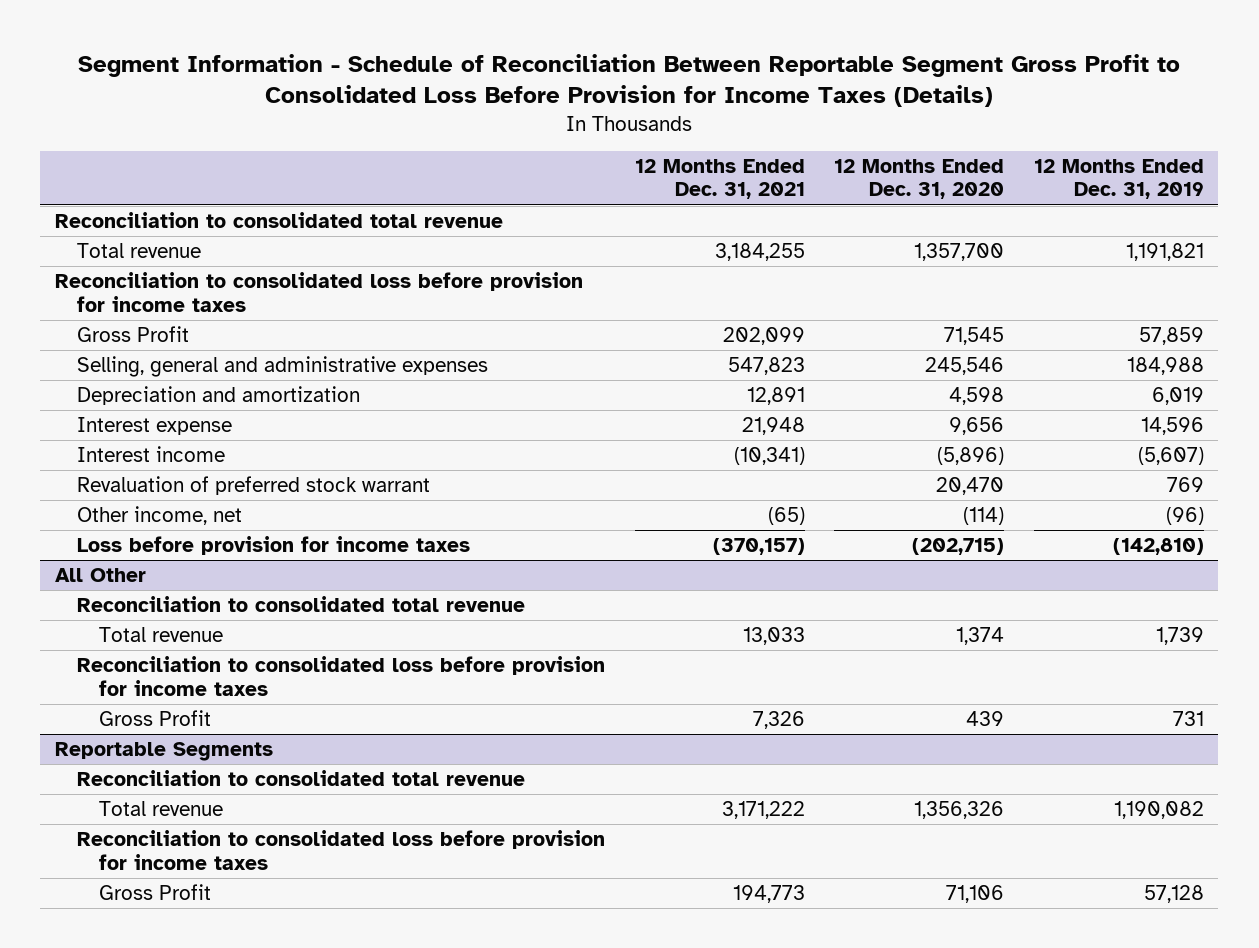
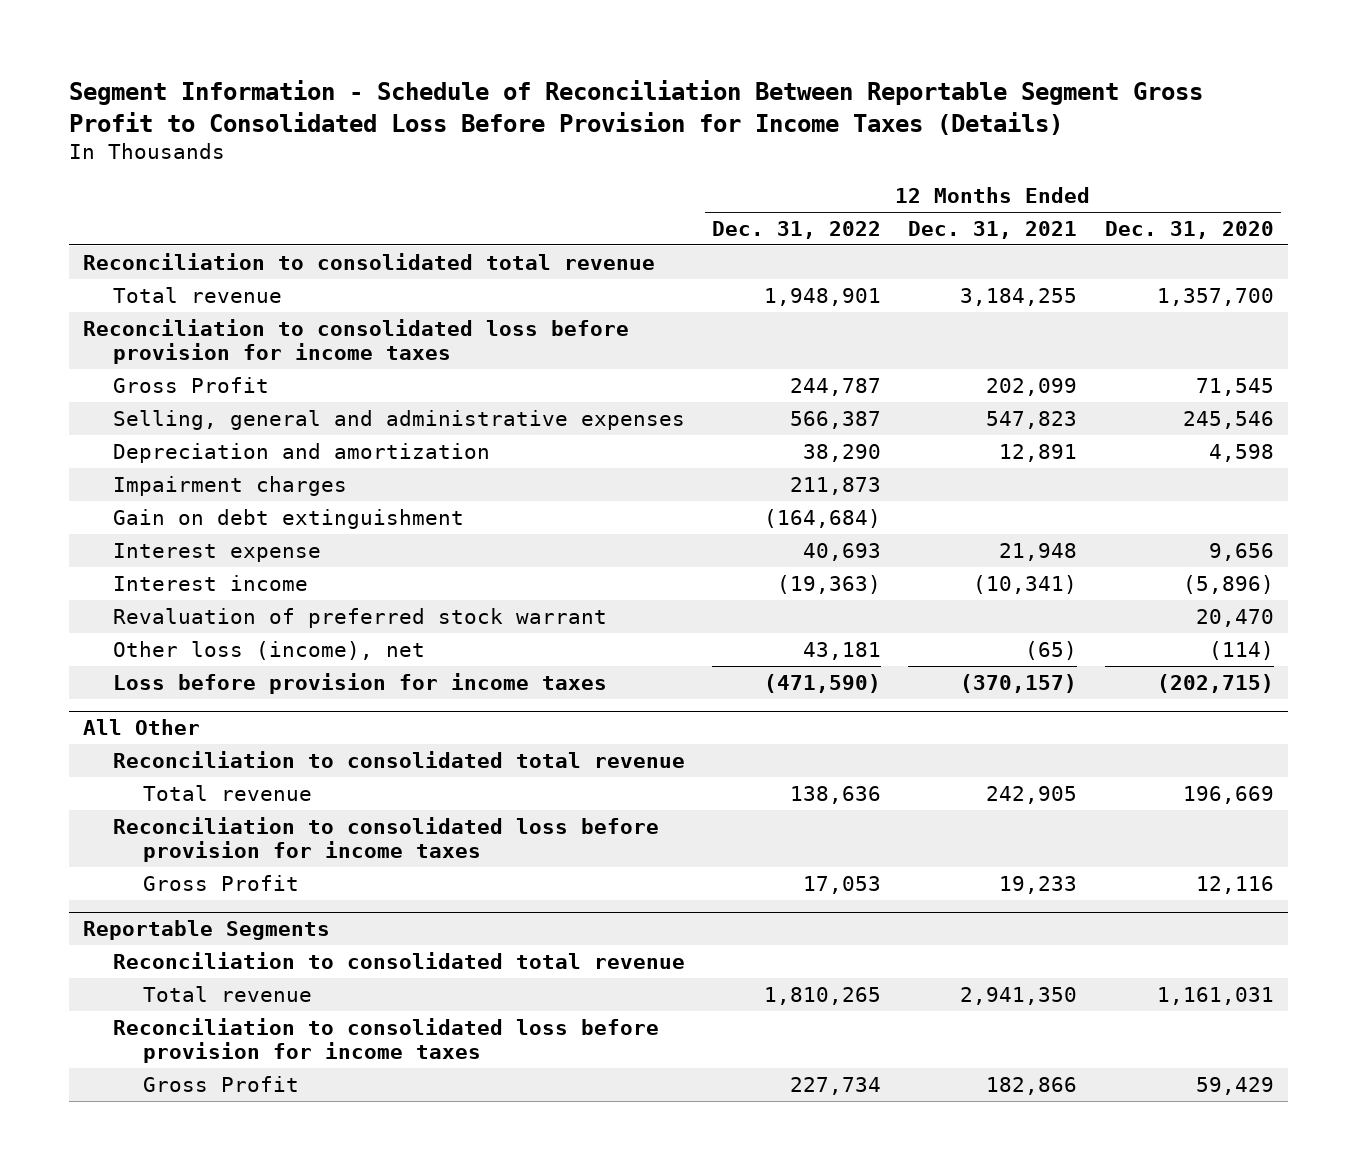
- | 12 Months Ended Dec. 31, 2021 | 12 Months Ended Dec. 31, 2020 | 12 Months Ended Dec. 31, 2019
+ | 12 Months Ended Dec. 31, 2022 | 12 Months Ended Dec. 31, 2021 | 12 Months Ended Dec. 31, 2020
+ Impairment charges | 211,873 | |
+ Gain on debt extinguishment | (164,684) | |
- Other income, net | (65) | (114) | (96)
+ Other loss (income), net | 43,181 | (65) | (114)
@ All Other
- Total revenue | 13,033 | 1,374 | 1,739
+ Total revenue | 138,636 | 242,905 | 196,669
- Gross Profit | 7,326 | 439 | 731
+ Gross Profit | 17,053 | 19,233 | 12,116
@ Reportable Segments
- Total revenue | 3,171,222 | 1,356,326 | 1,190,082
+ Total revenue | 1,810,265 | 2,941,350 | 1,161,031
- Gross Profit | 194,773 | 71,106 | 57,128
+ Gross Profit | 227,734 | 182,866 | 59,429

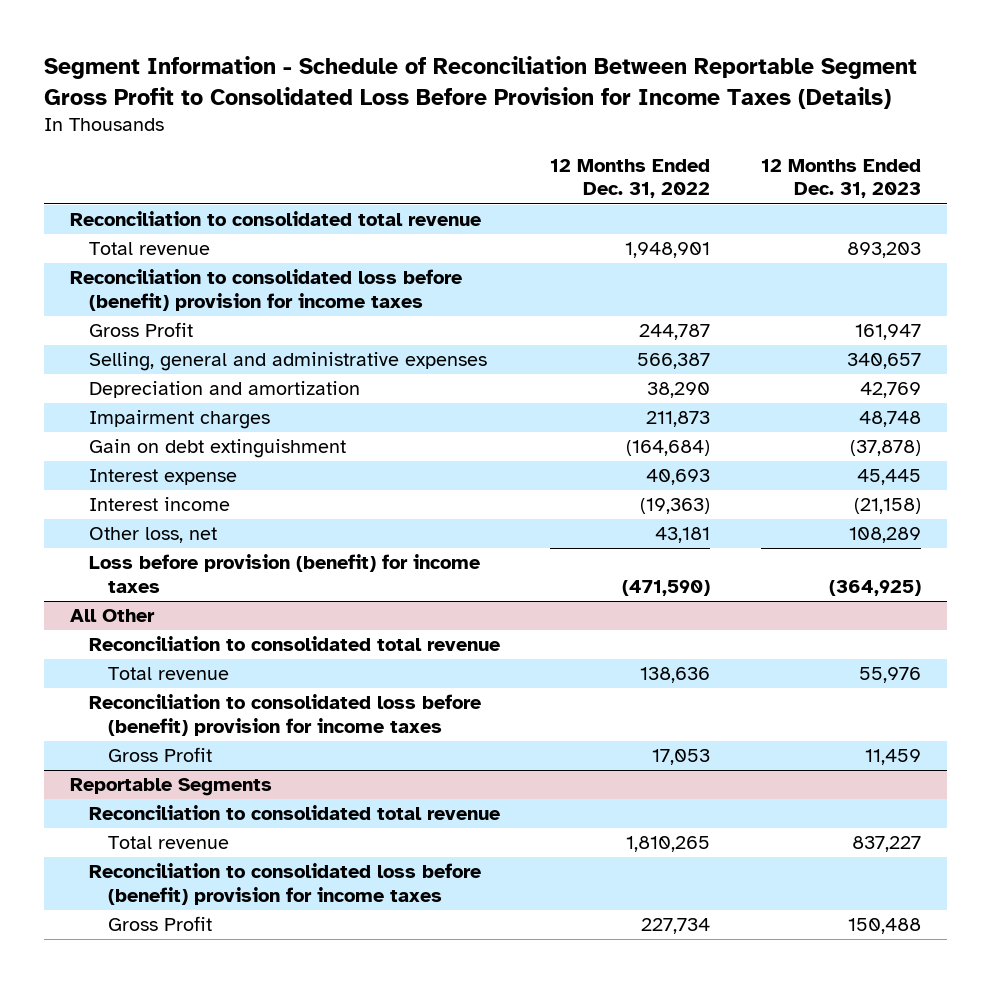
- | 12 Months Ended Dec. 31, 2022 | 12 Months Ended Dec. 31, 2021 | 12 Months Ended Dec. 31, 2020
+ | 12 Months Ended Dec. 31, 2022 | 12 Months Ended Dec. 31, 2023
- Reconciliation to consolidated loss before provision for income taxes
+ Reconciliation to consolidated loss before (benefit) provision for income taxes
- Revaluation of preferred stock warrant | | | 20,470
- Other loss (income), net | 43,181 | (65) | (114)
- Loss before provision for income taxes | (471,590) | (370,157) | (202,715)
+ Other loss, net | 43,181 | 108,289
+ Loss before provision (benefit) for income taxes | (471,590) | (364,925)
@ All Other
- Reconciliation to consolidated loss before provision for income taxes
+ Reconciliation to consolidated loss before (benefit) provision for income taxes
@ Reportable Segments
- Reconciliation to consolidated loss before provision for income taxes
+ Reconciliation to consolidated loss before (benefit) provision for income taxes

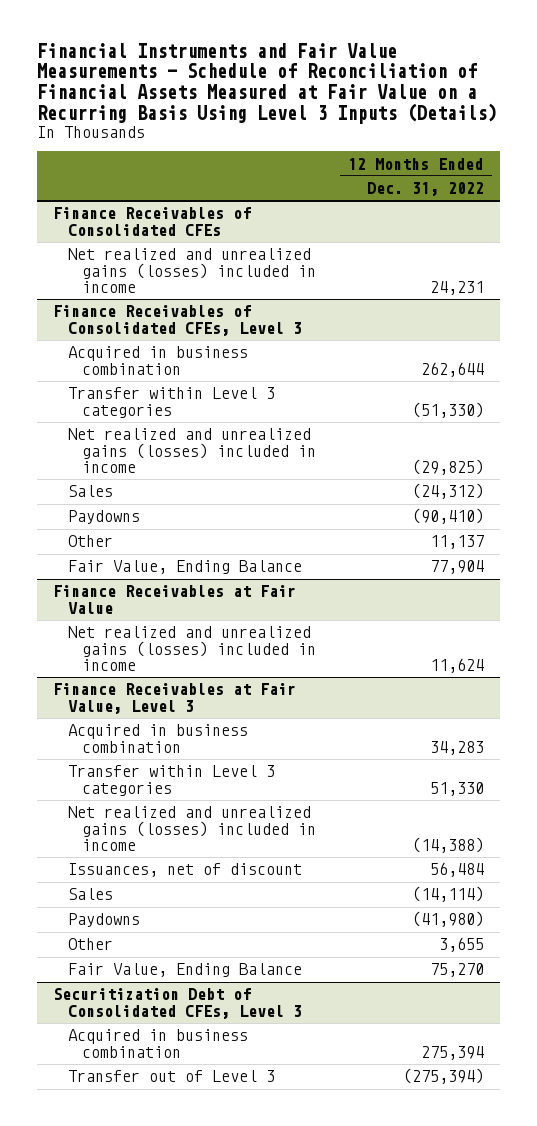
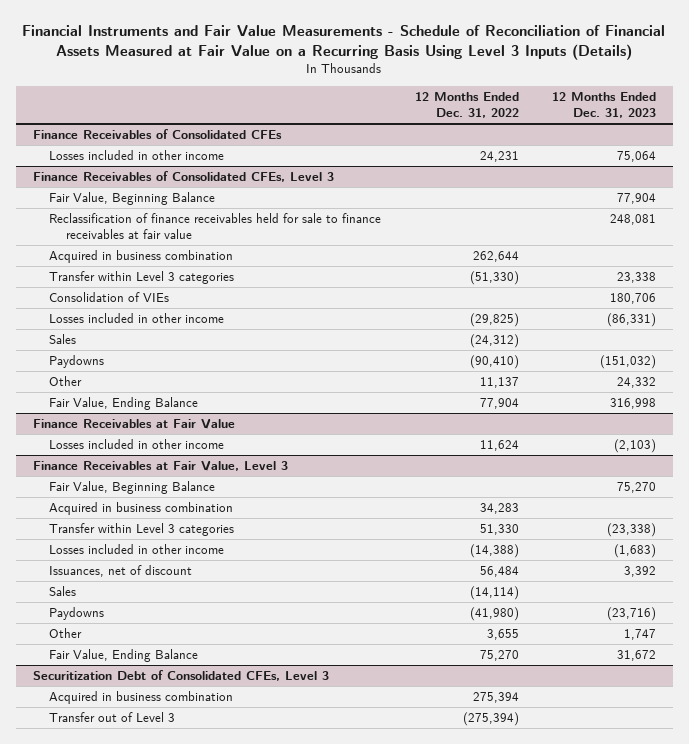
- | 12 Months Ended Dec. 31, 2022
+ | 12 Months Ended Dec. 31, 2022 | 12 Months Ended Dec. 31, 2023
@ Finance Receivables of Consolidated CFEs
- Net realized and unrealized gains (losses) included in income | 24,231
+ Losses included in other income | 24,231 | 75,064
@ Finance Receivables of Consolidated CFEs, Level 3
+ Fair Value, Beginning Balance | | 77,904
+ Reclassification of finance receivables held for sale to finance receivables at fair value | | 248,081
- Net realized and unrealized gains (losses) included in income | (29,825)
+ Consolidation of VIEs | | 180,706
+ Losses included in other income | (29,825) | (86,331)
@ Finance Receivables at Fair Value
- Net realized and unrealized gains (losses) included in income | 11,624
+ Losses included in other income | 11,624 | (2,103)
@ Finance Receivables at Fair Value, Level 3
+ Fair Value, Beginning Balance | | 75,270
- Net realized and unrealized gains (losses) included in income | (14,388)
+ Losses included in other income | (14,388) | (1,683)

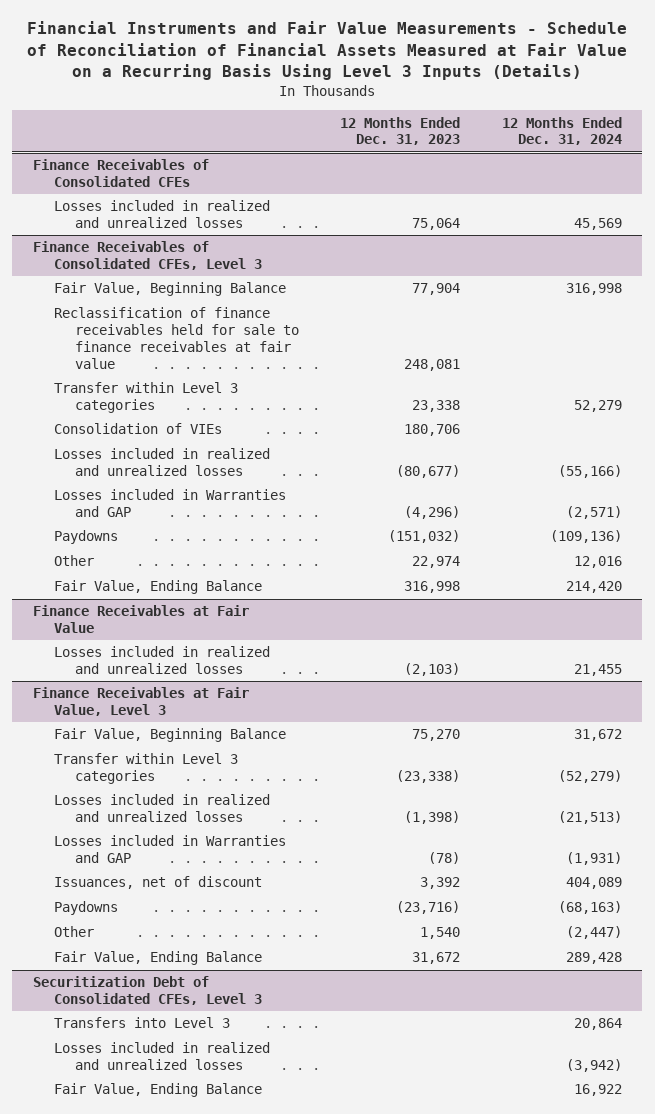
- | 12 Months Ended Dec. 31, 2022 | 12 Months Ended Dec. 31, 2023
+ | 12 Months Ended Dec. 31, 2023 | 12 Months Ended Dec. 31, 2024
@ Finance Receivables of Consolidated CFEs
- Losses included in other income | 24,231 | 75,064
+ Losses included in realized and unrealized losses | 75,064 | 45,569
@ Finance Receivables of Consolidated CFEs, Level 3
- Acquired in business combination | 262,644 |
- Losses included in other income | (29,825) | (86,331)
- Sales | (24,312) |
+ Losses included in realized and unrealized losses | (80,677) | (55,166)
+ Losses included in Warranties and GAP | (4,296) | (2,571)
- Other | 11,137 | 24,332
+ Other | 22,974 | 12,016
@ Finance Receivables at Fair Value
- Losses included in other income | 11,624 | (2,103)
+ Losses included in realized and unrealized losses | (2,103) | 21,455
@ Finance Receivables at Fair Value, Level 3
- Acquired in business combination | 34,283 |
- Losses included in other income | (14,388) | (1,683)
+ Losses included in realized and unrealized losses | (1,398) | (21,513)
+ Losses included in Warranties and GAP | (78) | (1,931)
- Sales | (14,114) |
- Other | 3,655 | 1,747
+ Other | 1,540 | (2,447)
@ Securitization Debt of Consolidated CFEs, Level 3
- Acquired in business combination | 275,394 |
- Transfer out of Level 3 | (275,394) |
+ Transfers into Level 3 | | 20,864
+ Losses included in realized and unrealized losses | | (3,942)
+ Fair Value, Ending Balance | | 16,922

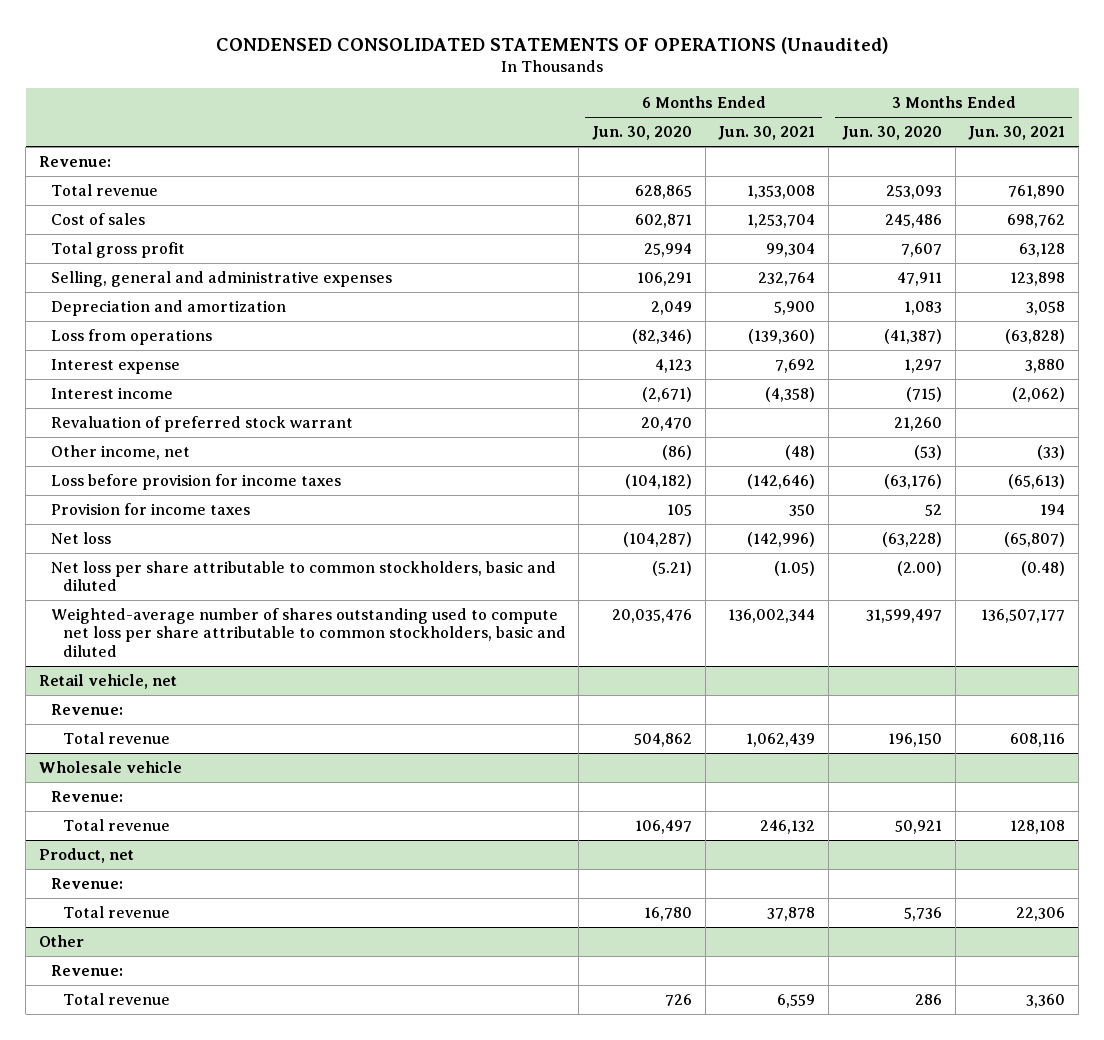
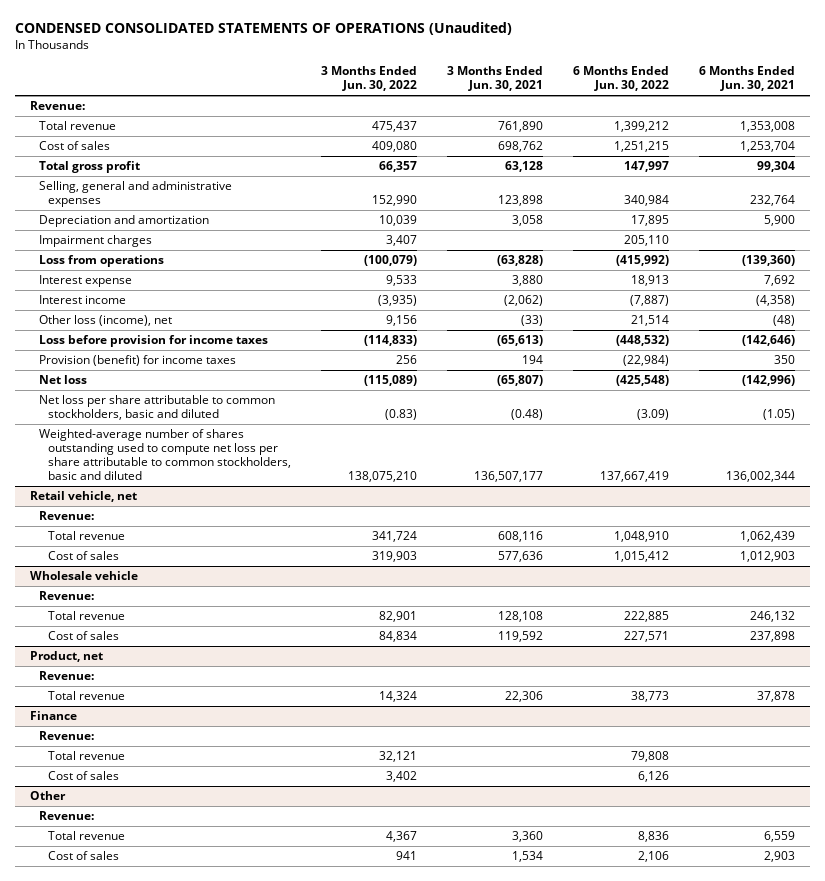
- | 6 Months Ended Jun. 30, 2020 | 6 Months Ended Jun. 30, 2021 | 3 Months Ended Jun. 30, 2020 | 3 Months Ended Jun. 30, 2021
+ | 3 Months Ended Jun. 30, 2022 | 3 Months Ended Jun. 30, 2021 | 6 Months Ended Jun. 30, 2022 | 6 Months Ended Jun. 30, 2021
+ Impairment charges | 3,407 | | 205,110 |
- Revaluation of preferred stock warrant | 20,470 | | 21,260 |
- Other income, net | (86) | (48) | (53) | (33)
+ Other loss (income), net | 9,156 | (33) | 21,514 | (48)
- Provision for income taxes | 105 | 350 | 52 | 194
+ Provision (benefit) for income taxes | 256 | 194 | (22,984) | 350
@ Retail vehicle, net
+ Cost of sales | 319,903 | 577,636 | 1,015,412 | 1,012,903
@ Wholesale vehicle
+ Cost of sales | 84,834 | 119,592 | 227,571 | 237,898
+ Finance
+ Revenue:
+ Total revenue | 32,121 | | 79,808 |
+ Cost of sales | 3,402 | | 6,126 |
@ Other
+ Cost of sales | 941 | 1,534 | 2,106 | 2,903

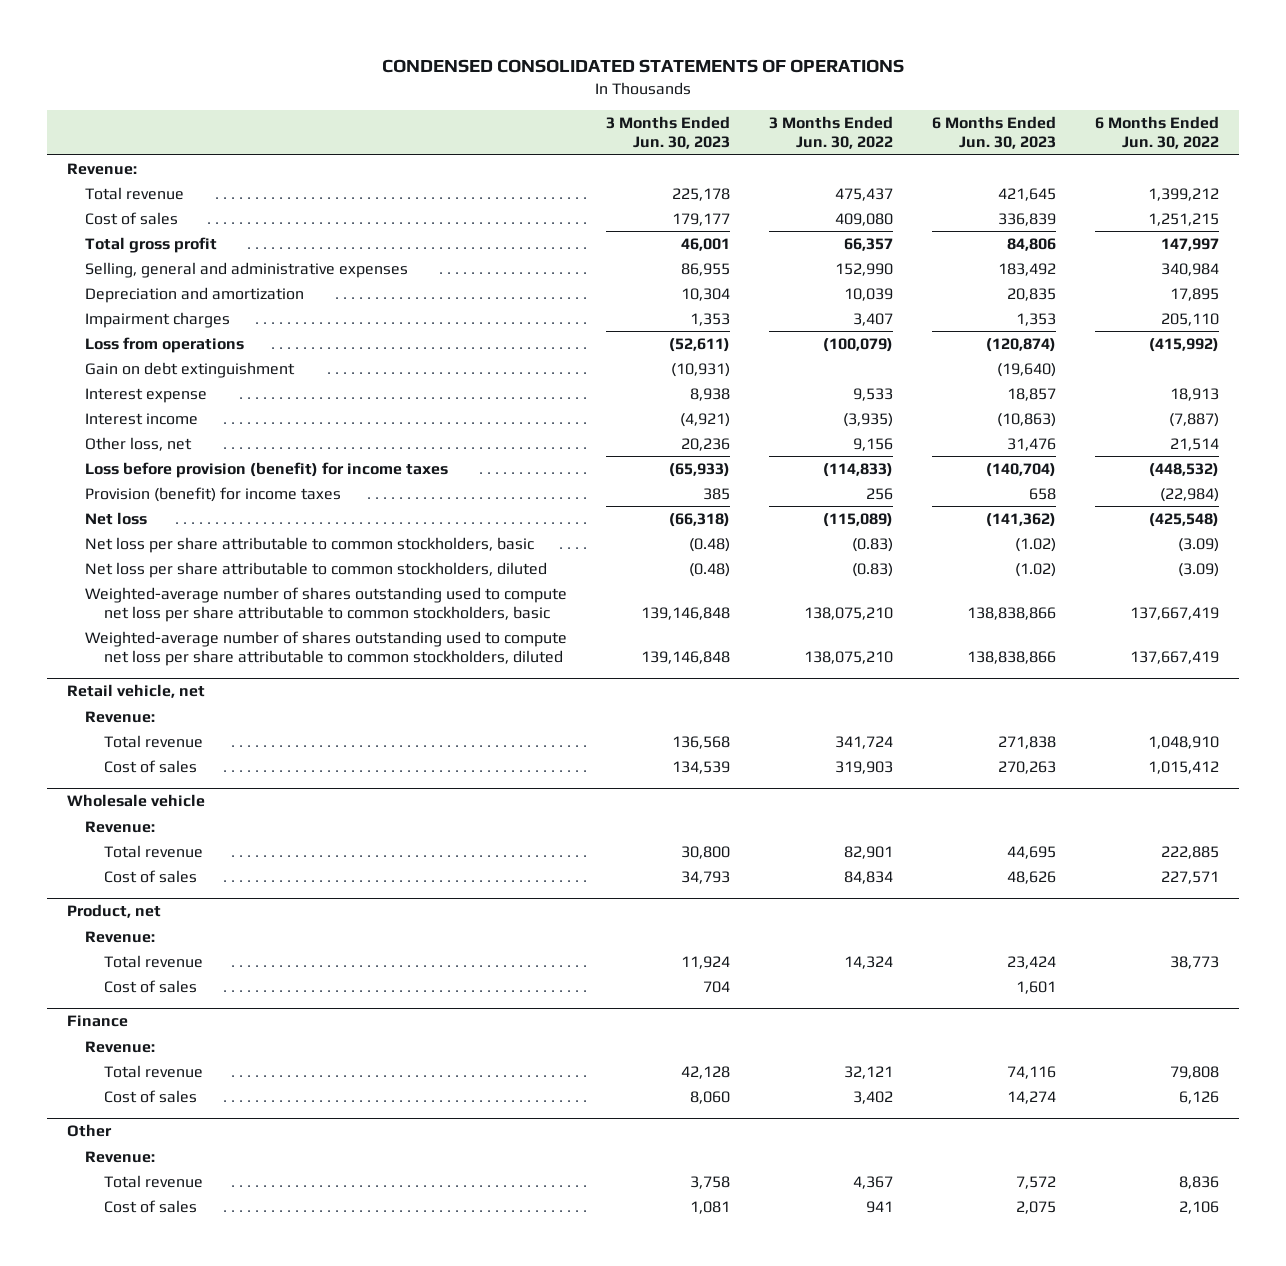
- CONDENSED CONSOLIDATED STATEMENTS OF OPERATIONS (Unaudited)
+ CONDENSED CONSOLIDATED STATEMENTS OF OPERATIONS
- | 3 Months Ended Jun. 30, 2022 | 3 Months Ended Jun. 30, 2021 | 6 Months Ended Jun. 30, 2022 | 6 Months Ended Jun. 30, 2021
+ | 3 Months Ended Jun. 30, 2023 | 3 Months Ended Jun. 30, 2022 | 6 Months Ended Jun. 30, 2023 | 6 Months Ended Jun. 30, 2022
+ Gain on debt extinguishment | (10,931) | | (19,640) |
- Other loss (income), net | 9,156 | (33) | 21,514 | (48)
- Loss before provision for income taxes | (114,833) | (65,613) | (448,532) | (142,646)
+ Other loss, net | 20,236 | 9,156 | 31,476 | 21,514
+ Loss before provision (benefit) for income taxes | (65,933) | (114,833) | (140,704) | (448,532)
- Net loss per share attributable to common stockholders, basic and diluted | (0.83) | (0.48) | (3.09) | (1.05)
- Weighted-average number of shares outstanding used to compute net loss per share attributable to common stockholders, basic and diluted | 138,075,210 | 136,507,177 | 137,667,419 | 136,002,344
+ Net loss per share attributable to common stockholders, basic | (0.48) | (0.83) | (1.02) | (3.09)
+ Net loss per share attributable to common stockholders, diluted | (0.48) | (0.83) | (1.02) | (3.09)
+ Weighted-average number of shares outstanding used to compute net loss per share attributable to common stockholders, basic | 139,146,848 | 138,075,210 | 138,838,866 | 137,667,419
+ Weighted-average number of shares outstanding used to compute net loss per share attributable to common stockholders, diluted | 139,146,848 | 138,075,210 | 138,838,866 | 137,667,419
@ Product, net
+ Cost of sales | 704 | | 1,601 |

